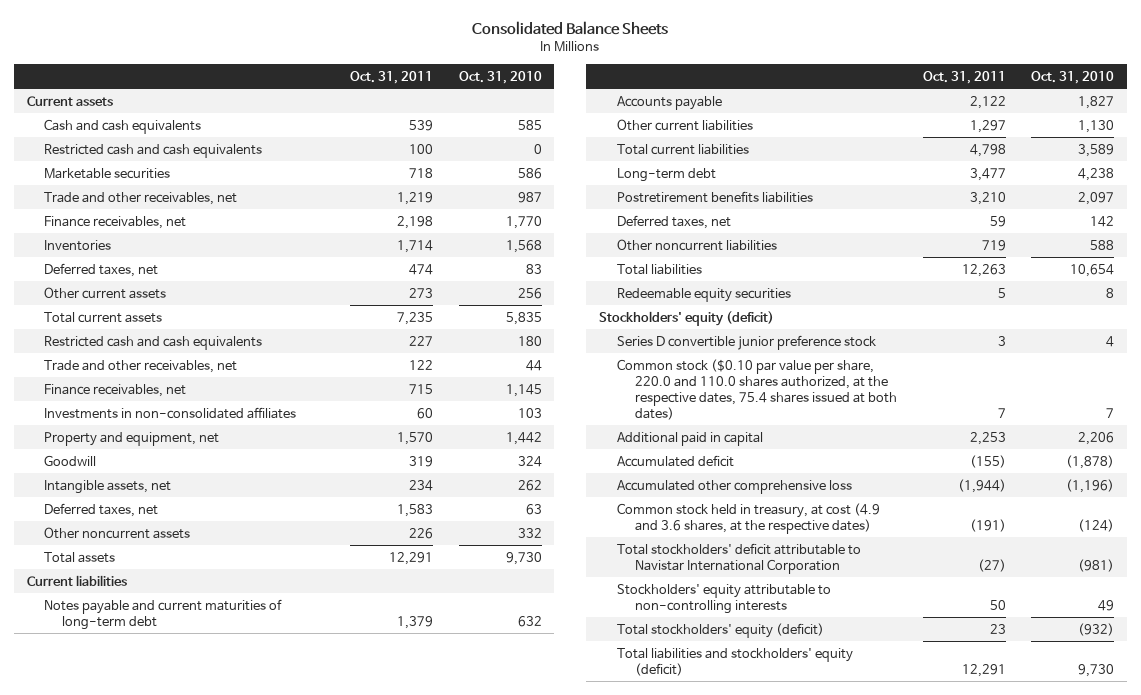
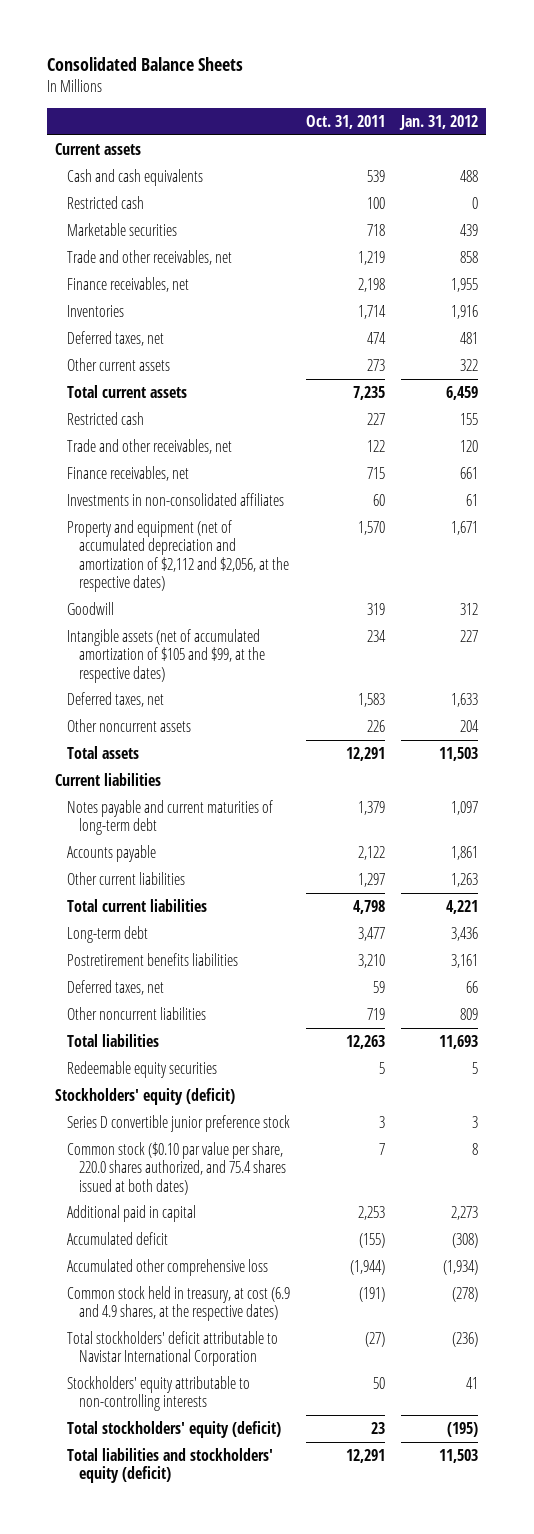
- | Oct. 31, 2011 | Oct. 31, 2010
+ | Oct. 31, 2011 | Jan. 31, 2012
- Restricted cash and cash equivalents | 100 | 0
+ Restricted cash | 100 | 0
- Restricted cash and cash equivalents | 227 | 180
+ Restricted cash | 227 | 155
- Property and equipment, net | 1,570 | 1,442
+ Property and equipment (net of accumulated depreciation and amortization of $2,112 and $2,056, at the respective dates) | 1,570 | 1,671
- Intangible assets, net | 234 | 262
+ Intangible assets (net of accumulated amortization of $105 and $99, at the respective dates) | 234 | 227
- Common stock ($0.10 par value per share, 220.0 and 110.0 shares authorized, at the respective dates, 75.4 shares issued at both dates) | 7 | 7
+ Common stock ($0.10 par value per share, 220.0 shares authorized, and 75.4 shares issued at both dates) | 7 | 8
- Common stock held in treasury, at cost (4.9 and 3.6 shares, at the respective dates) | (191) | (124)
+ Common stock held in treasury, at cost (6.9 and 4.9 shares, at the respective dates) | (191) | (278)

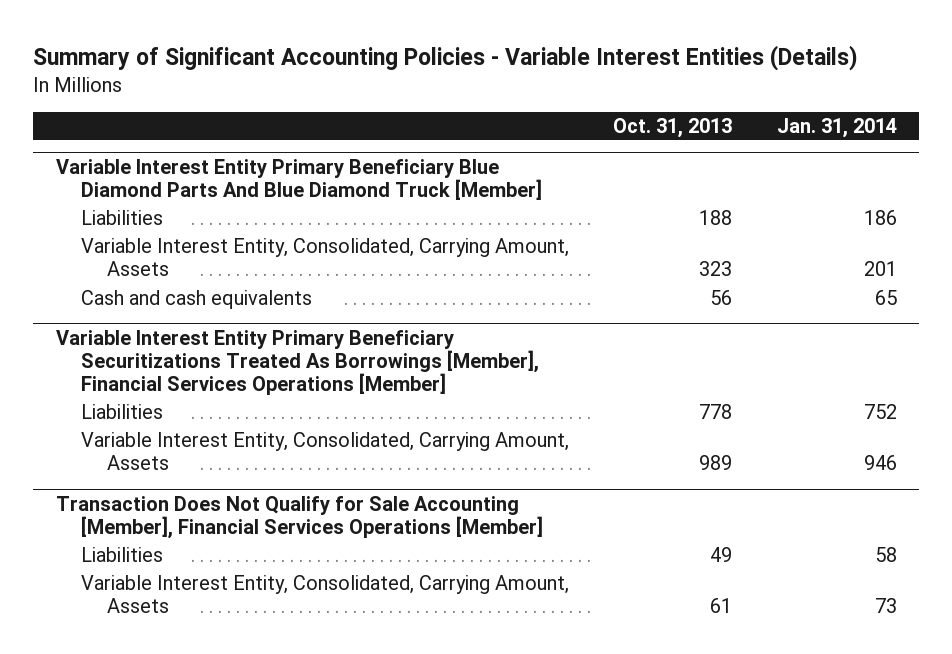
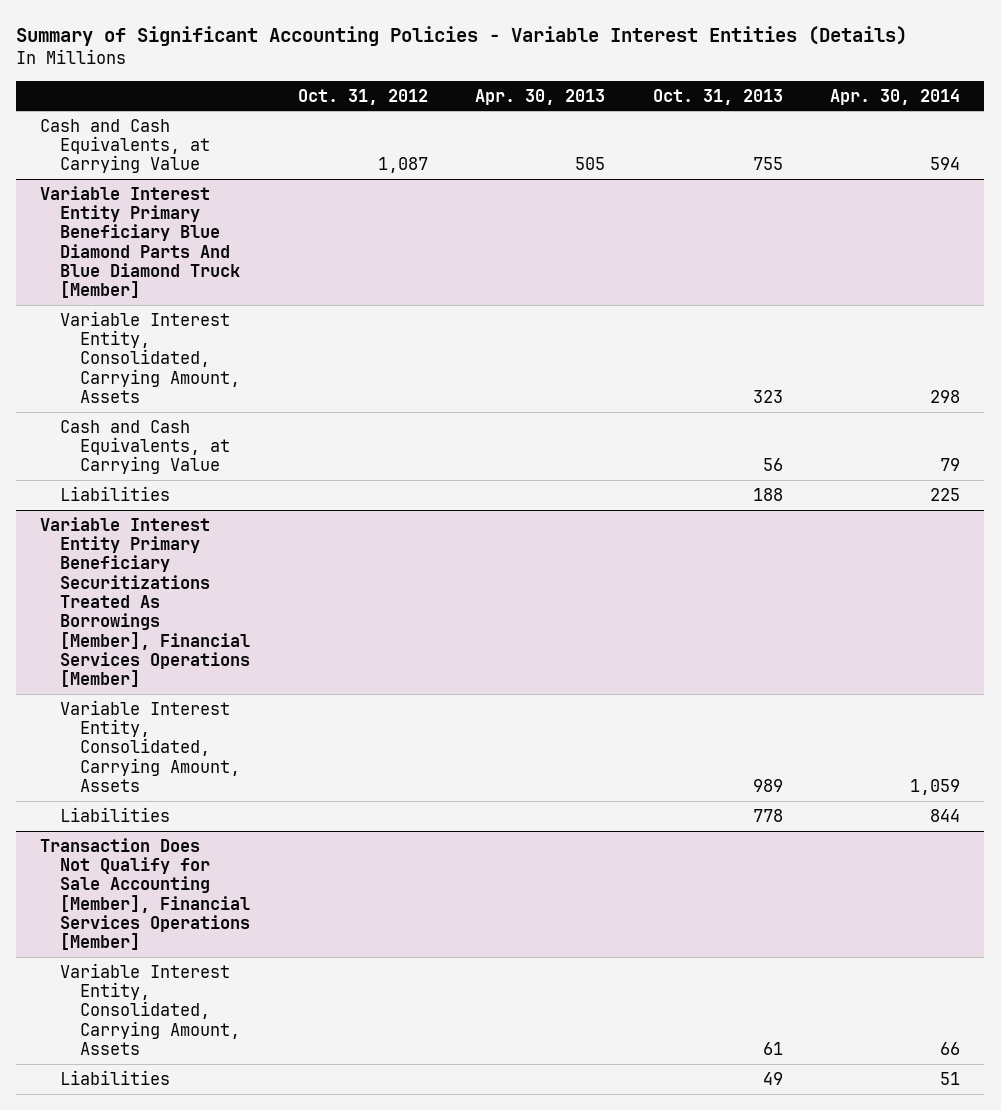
- | Oct. 31, 2013 | Jan. 31, 2014
+ | Oct. 31, 2012 | Apr. 30, 2013 | Oct. 31, 2013 | Apr. 30, 2014
+ Cash and Cash Equivalents, at Carrying Value | 1,087 | 505 | 755 | 594
@ Variable Interest Entity Primary Beneficiary Blue Diamond Parts And Blue Diamond Truck [Member]
- Cash and cash equivalents | 56 | 65
+ Cash and Cash Equivalents, at Carrying Value | | | 56 | 79
moved down: Liabilities | | | 188 | 225
@ Variable Interest Entity Primary Beneficiary Securitizations Treated As Borrowings [Member], Financial Services Operations [Member]
moved down: Liabilities | | | 778 | 844
@ Transaction Does Not Qualify for Sale Accounting [Member], Financial Services Operations [Member]
moved down: Liabilities | | | 49 | 51

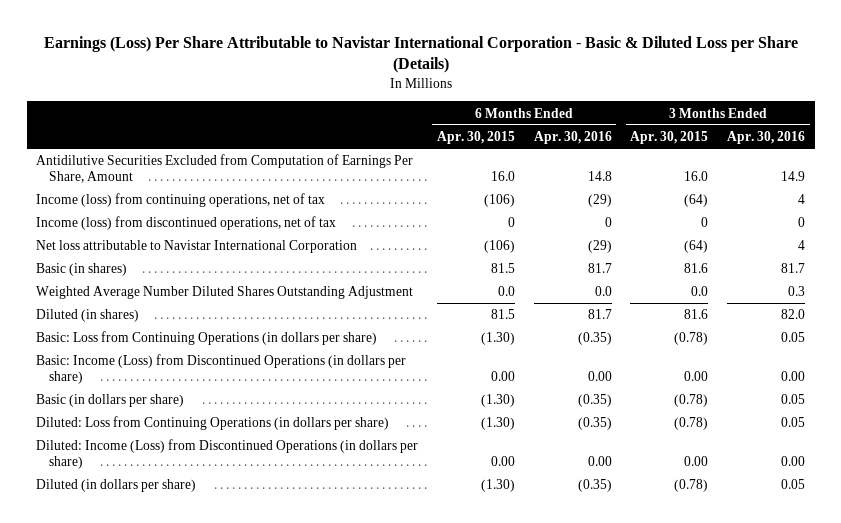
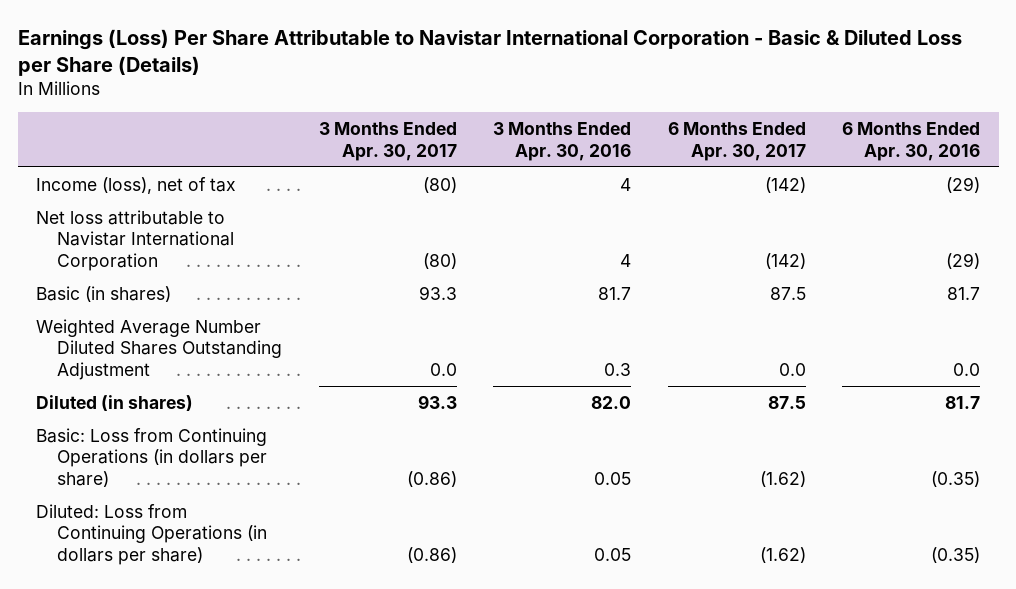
- | 6 Months Ended Apr. 30, 2015 | 6 Months Ended Apr. 30, 2016 | 3 Months Ended Apr. 30, 2015 | 3 Months Ended Apr. 30, 2016
+ | 3 Months Ended Apr. 30, 2017 | 3 Months Ended Apr. 30, 2016 | 6 Months Ended Apr. 30, 2017 | 6 Months Ended Apr. 30, 2016
- Antidilutive Securities Excluded from Computation of Earnings Per Share, Amount | 16.0 | 14.8 | 16.0 | 14.9
- Income (loss) from continuing operations, net of tax | (106) | (29) | (64) | 4
- Income (loss) from discontinued operations, net of tax | 0 | 0 | 0 | 0
+ Income (loss), net of tax | (80) | 4 | (142) | (29)
- Basic: Income (Loss) from Discontinued Operations (in dollars per share) | 0.00 | 0.00 | 0.00 | 0.00
- Basic (in dollars per share) | (1.30) | (0.35) | (0.78) | 0.05
- Diluted: Income (Loss) from Discontinued Operations (in dollars per share) | 0.00 | 0.00 | 0.00 | 0.00
- Diluted (in dollars per share) | (1.30) | (0.35) | (0.78) | 0.05

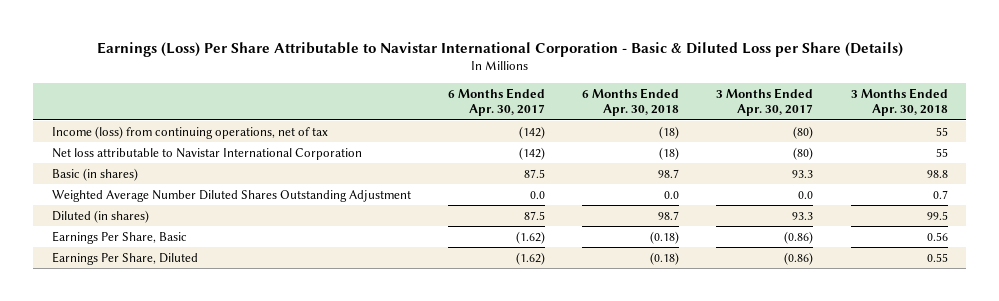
- | 3 Months Ended Apr. 30, 2017 | 3 Months Ended Apr. 30, 2016 | 6 Months Ended Apr. 30, 2017 | 6 Months Ended Apr. 30, 2016
+ | 6 Months Ended Apr. 30, 2017 | 6 Months Ended Apr. 30, 2018 | 3 Months Ended Apr. 30, 2017 | 3 Months Ended Apr. 30, 2018
- Income (loss), net of tax | (80) | 4 | (142) | (29)
+ Income (loss) from continuing operations, net of tax | (142) | (18) | (80) | 55
- Basic: Loss from Continuing Operations (in dollars per share) | (0.86) | 0.05 | (1.62) | (0.35)
- Diluted: Loss from Continuing Operations (in dollars per share) | (0.86) | 0.05 | (1.62) | (0.35)
+ Earnings Per Share, Basic | (1.62) | (0.18) | (0.86) | 0.56
+ Earnings Per Share, Diluted | (1.62) | (0.18) | (0.86) | 0.55

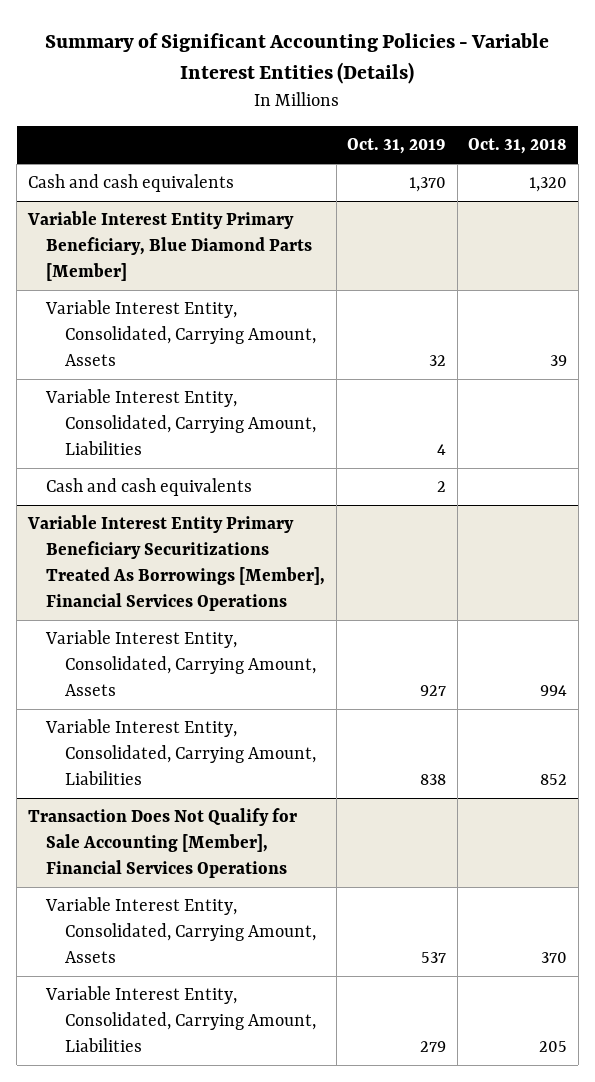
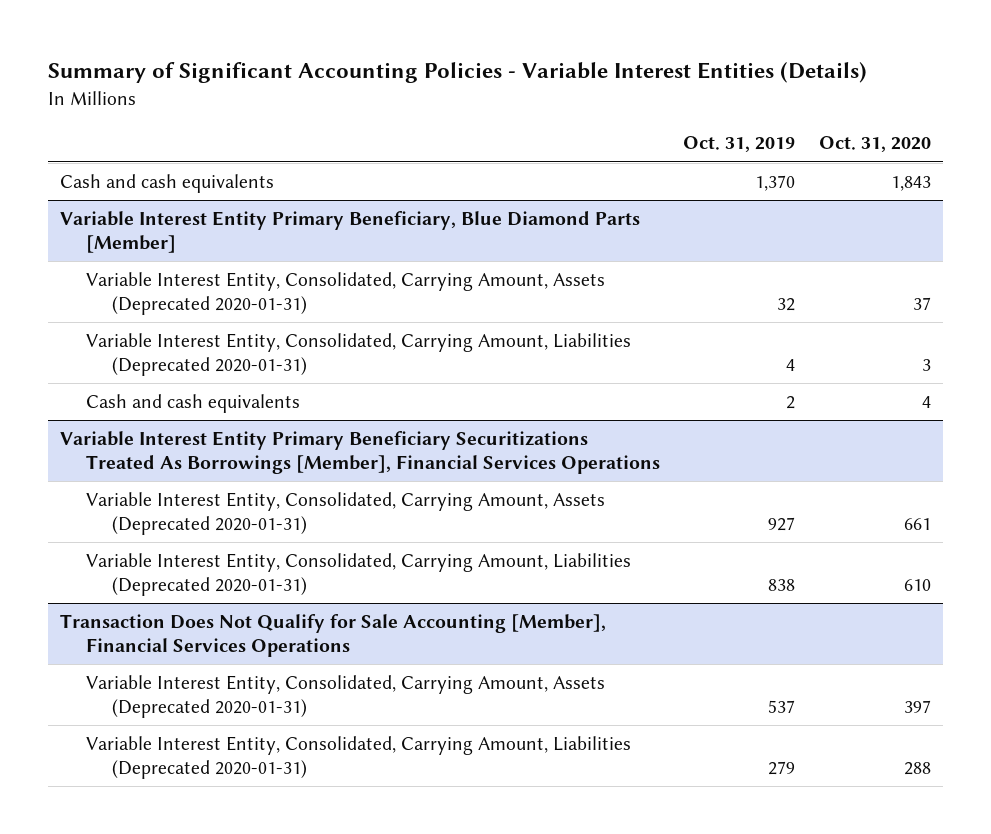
- | Oct. 31, 2019 | Oct. 31, 2018
+ | Oct. 31, 2019 | Oct. 31, 2020
@ Variable Interest Entity Primary Beneficiary, Blue Diamond Parts [Member]
- Variable Interest Entity, Consolidated, Carrying Amount, Assets | 32 | 39
- Variable Interest Entity, Consolidated, Carrying Amount, Liabilities | 4 |
+ Variable Interest Entity, Consolidated, Carrying Amount, Assets (Deprecated 2020-01-31) | 32 | 37
+ Variable Interest Entity, Consolidated, Carrying Amount, Liabilities (Deprecated 2020-01-31) | 4 | 3
@ Variable Interest Entity Primary Beneficiary Securitizations Treated As Borrowings [Member], Financial Services Operations
- Variable Interest Entity, Consolidated, Carrying Amount, Assets | 927 | 994
- Variable Interest Entity, Consolidated, Carrying Amount, Liabilities | 838 | 852
+ Variable Interest Entity, Consolidated, Carrying Amount, Assets (Deprecated 2020-01-31) | 927 | 661
+ Variable Interest Entity, Consolidated, Carrying Amount, Liabilities (Deprecated 2020-01-31) | 838 | 610
@ Transaction Does Not Qualify for Sale Accounting [Member], Financial Services Operations
- Variable Interest Entity, Consolidated, Carrying Amount, Assets | 537 | 370
- Variable Interest Entity, Consolidated, Carrying Amount, Liabilities | 279 | 205
+ Variable Interest Entity, Consolidated, Carrying Amount, Assets (Deprecated 2020-01-31) | 537 | 397
+ Variable Interest Entity, Consolidated, Carrying Amount, Liabilities (Deprecated 2020-01-31) | 279 | 288

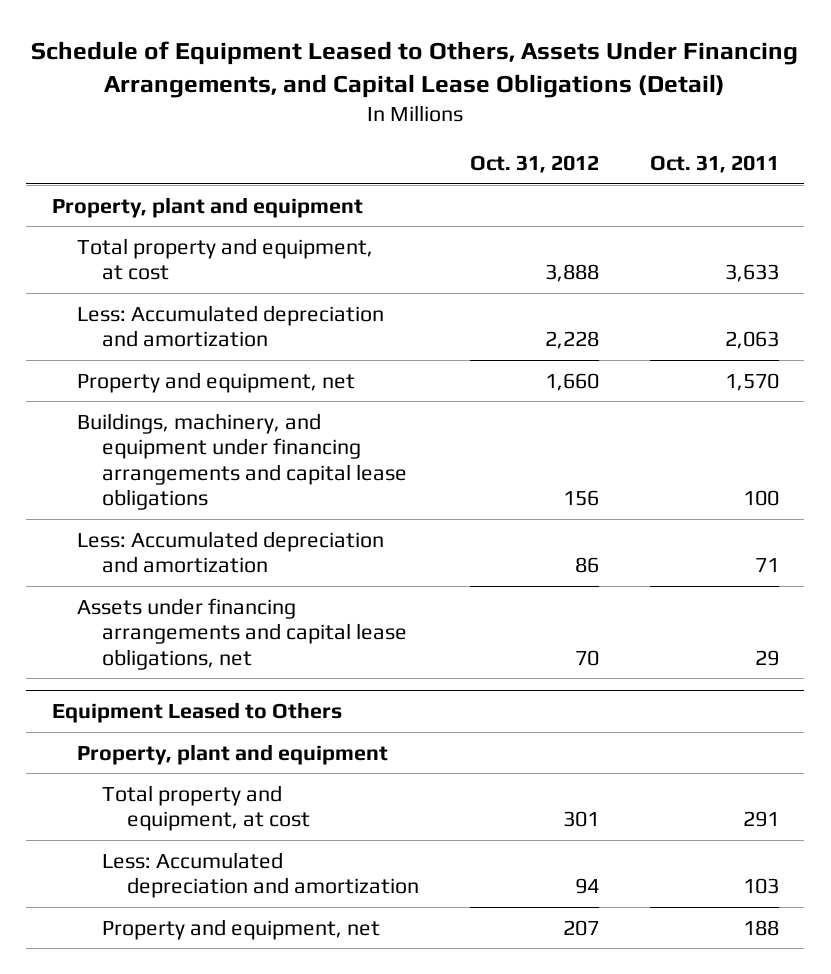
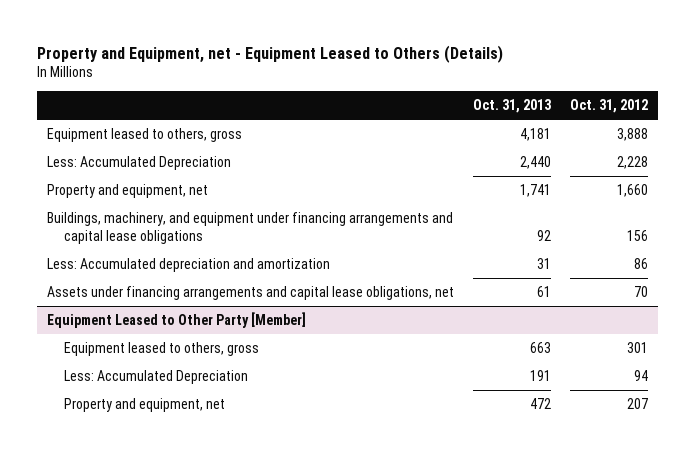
- Schedule of Equipment Leased to Others, Assets Under Financing Arrangements, and Capital Lease Obligations (Detail)
+ Property and Equipment, net - Equipment Leased to Others (Details)
- | Oct. 31, 2012 | Oct. 31, 2011
+ | Oct. 31, 2013 | Oct. 31, 2012
- Property, plant and equipment
- Total property and equipment, at cost | 3,888 | 3,633
- Less: Accumulated depreciation and amortization | 2,228 | 2,063
+ Equipment leased to others, gross | 4,181 | 3,888
+ Less: Accumulated Depreciation | 2,440 | 2,228
- Equipment Leased to Others
- Property, plant and equipment
- Total property and equipment, at cost | 301 | 291
- Less: Accumulated depreciation and amortization | 94 | 103
+ Equipment Leased to Other Party [Member]
+ Equipment leased to others, gross | 663 | 301
+ Less: Accumulated Depreciation | 191 | 94

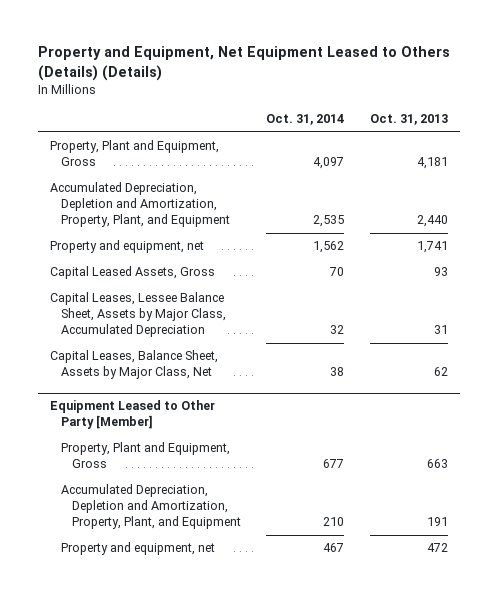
- Property and Equipment, net - Equipment Leased to Others (Details)
+ Property and Equipment, Net Equipment Leased to Others (Details) (Details)
- | Oct. 31, 2013 | Oct. 31, 2012
+ | Oct. 31, 2014 | Oct. 31, 2013
- Equipment leased to others, gross | 4,181 | 3,888
- Less: Accumulated Depreciation | 2,440 | 2,228
+ Property, Plant and Equipment, Gross | 4,097 | 4,181
+ Accumulated Depreciation, Depletion and Amortization, Property, Plant, and Equipment | 2,535 | 2,440
- Buildings, machinery, and equipment under financing arrangements and capital lease obligations | 92 | 156
- Less: Accumulated depreciation and amortization | 31 | 86
- Assets under financing arrangements and capital lease obligations, net | 61 | 70
+ Capital Leased Assets, Gross | 70 | 93
+ Capital Leases, Lessee Balance Sheet, Assets by Major Class, Accumulated Depreciation | 32 | 31
+ Capital Leases, Balance Sheet, Assets by Major Class, Net | 38 | 62
@ Equipment Leased to Other Party [Member]
- Equipment leased to others, gross | 663 | 301
- Less: Accumulated Depreciation | 191 | 94
+ Property, Plant and Equipment, Gross | 677 | 663
+ Accumulated Depreciation, Depletion and Amortization, Property, Plant, and Equipment | 210 | 191

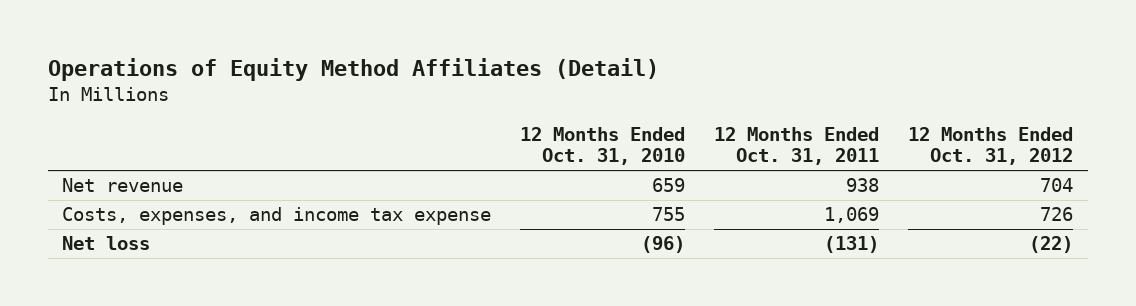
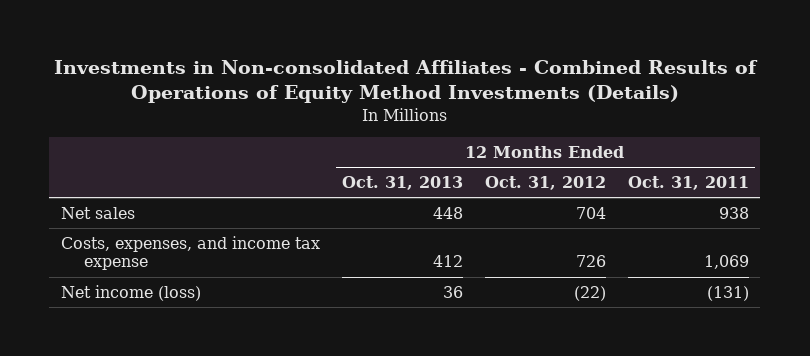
- Operations of Equity Method Affiliates (Detail)
+ Investments in Non-consolidated Affiliates - Combined Results of Operations of Equity Method Investments (Details)
- | 12 Months Ended Oct. 31, 2010 | 12 Months Ended Oct. 31, 2011 | 12 Months Ended Oct. 31, 2012
+ | 12 Months Ended Oct. 31, 2013 | 12 Months Ended Oct. 31, 2012 | 12 Months Ended Oct. 31, 2011
- Net revenue | 659 | 938 | 704
+ Net sales | 448 | 704 | 938
- Net loss | (96) | (131) | (22)
+ Net income (loss) | 36 | (22) | (131)

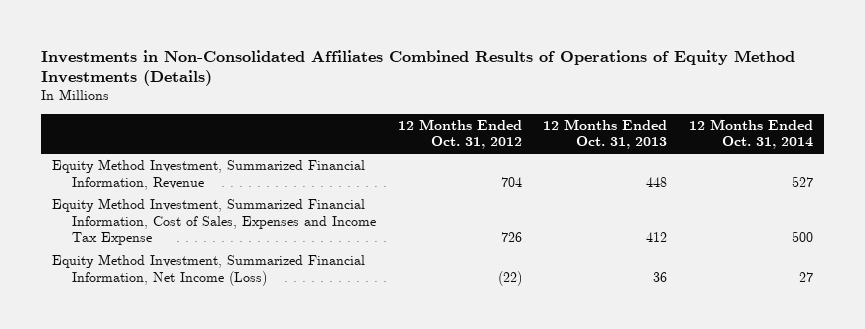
- Investments in Non-consolidated Affiliates - Combined Results of Operations of Equity Method Investments (Details)
+ Investments in Non-Consolidated Affiliates Combined Results of Operations of Equity Method Investments (Details)
- | 12 Months Ended Oct. 31, 2013 | 12 Months Ended Oct. 31, 2012 | 12 Months Ended Oct. 31, 2011
+ | 12 Months Ended Oct. 31, 2012 | 12 Months Ended Oct. 31, 2013 | 12 Months Ended Oct. 31, 2014
- Net sales | 448 | 704 | 938
- Costs, expenses, and income tax expense | 412 | 726 | 1,069
- Net income (loss) | 36 | (22) | (131)
+ Equity Method Investment, Summarized Financial Information, Revenue | 704 | 448 | 527
+ Equity Method Investment, Summarized Financial Information, Cost of Sales, Expenses and Income Tax Expense | 726 | 412 | 500
+ Equity Method Investment, Summarized Financial Information, Net Income (Loss) | (22) | 36 | 27

